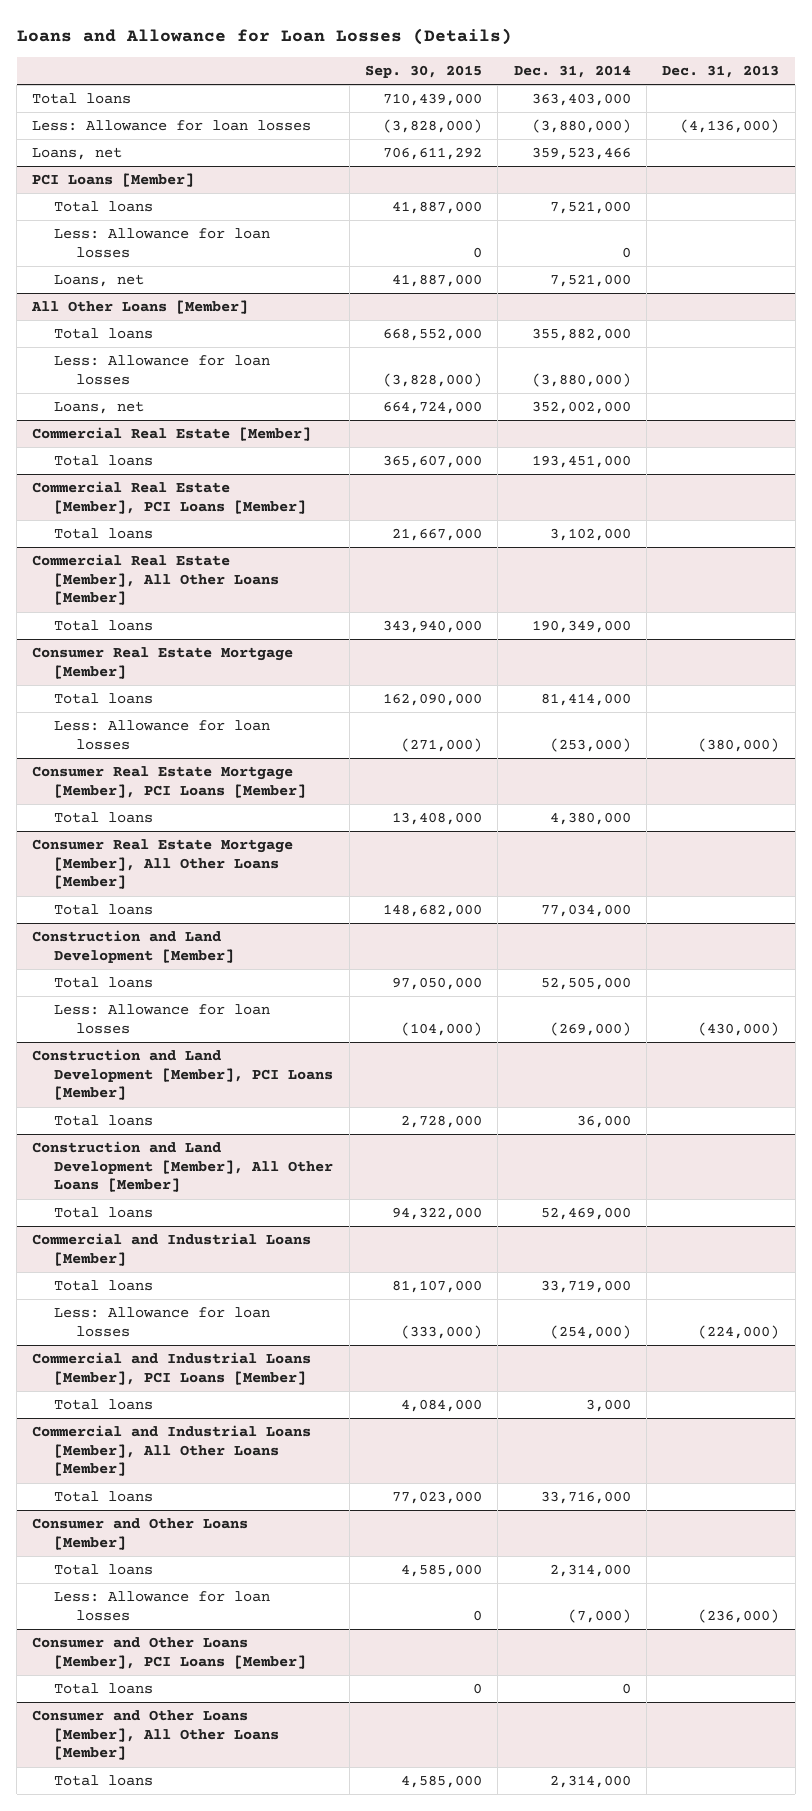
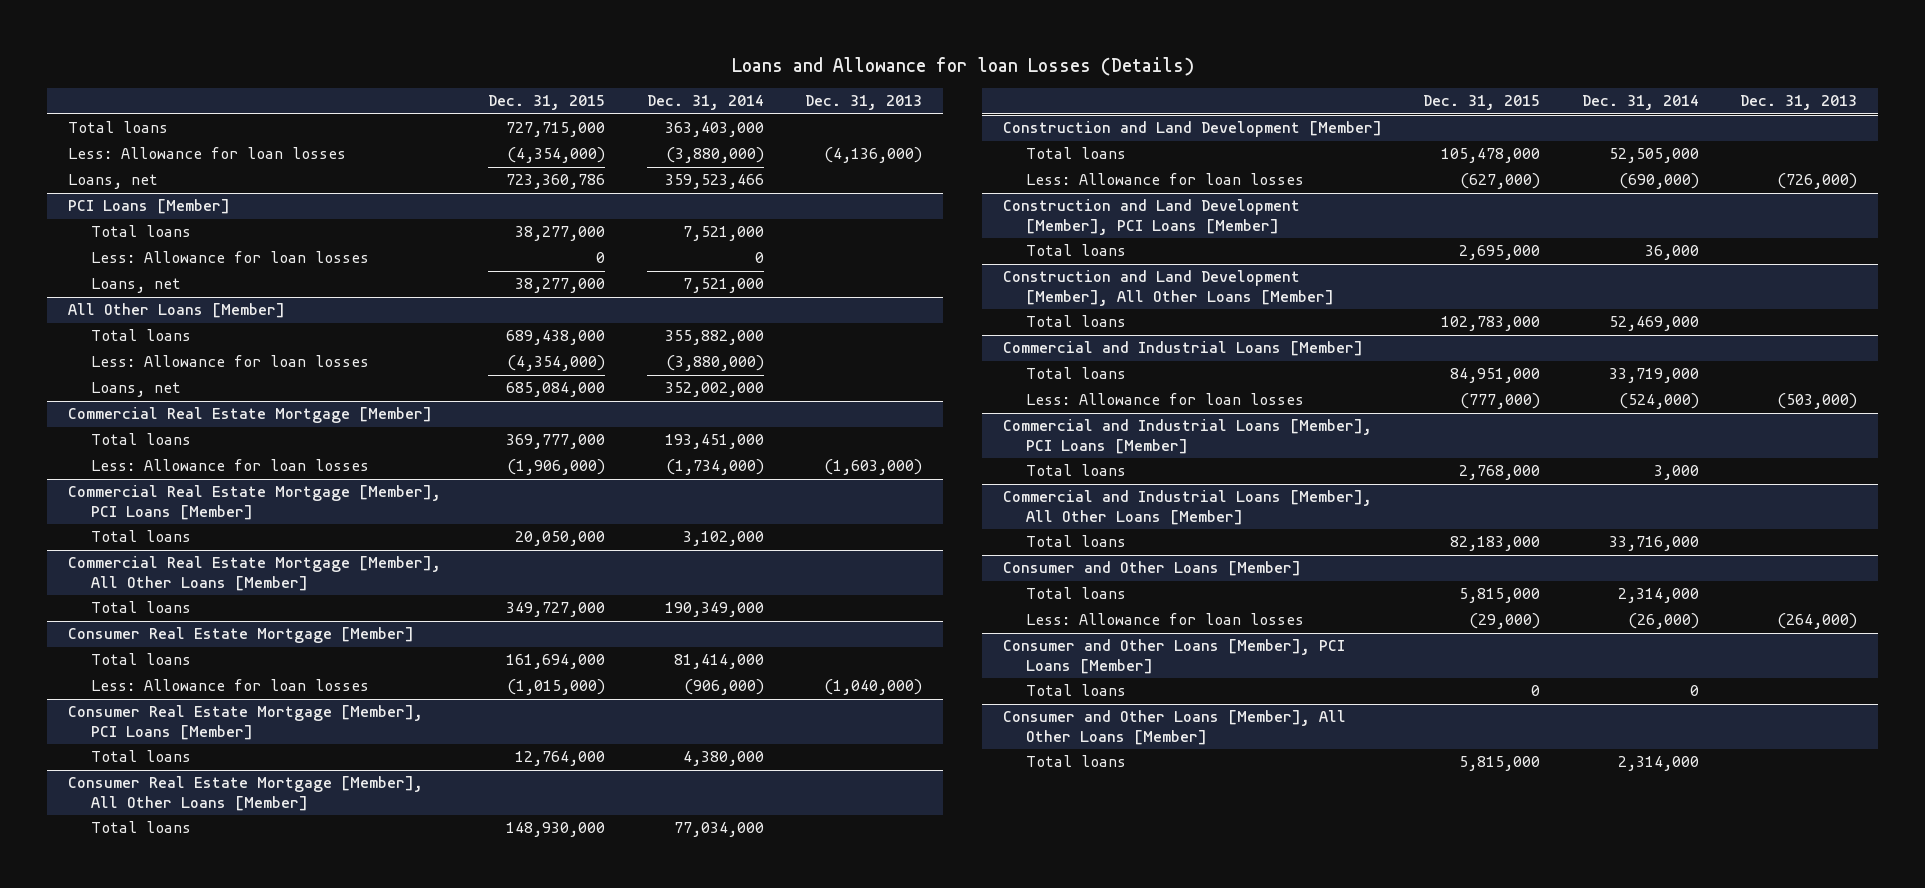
- Loans and Allowance for Loan Losses (Details)
+ Loans and Allowance for loan Losses (Details)
- | Sep. 30, 2015 | Dec. 31, 2014 | Dec. 31, 2013
+ | Dec. 31, 2015 | Dec. 31, 2014 | Dec. 31, 2013
- Commercial Real Estate [Member]
+ Commercial Real Estate Mortgage [Member]
- Commercial Real Estate [Member], PCI Loans [Member]
+ Less: Allowance for loan losses | (1,906,000) | (1,734,000) | (1,603,000)
+ Commercial Real Estate Mortgage [Member], PCI Loans [Member]
- Commercial Real Estate [Member], All Other Loans [Member]
+ Commercial Real Estate Mortgage [Member], All Other Loans [Member]
@ Consumer Real Estate Mortgage [Member]
- Less: Allowance for loan losses | (271,000) | (253,000) | (380,000)
+ Less: Allowance for loan losses | (1,015,000) | (906,000) | (1,040,000)
@ Construction and Land Development [Member]
- Less: Allowance for loan losses | (104,000) | (269,000) | (430,000)
+ Less: Allowance for loan losses | (627,000) | (690,000) | (726,000)
@ Commercial and Industrial Loans [Member]
- Less: Allowance for loan losses | (333,000) | (254,000) | (224,000)
+ Less: Allowance for loan losses | (777,000) | (524,000) | (503,000)
@ Consumer and Other Loans [Member]
- Less: Allowance for loan losses | 0 | (7,000) | (236,000)
+ Less: Allowance for loan losses | (29,000) | (26,000) | (264,000)

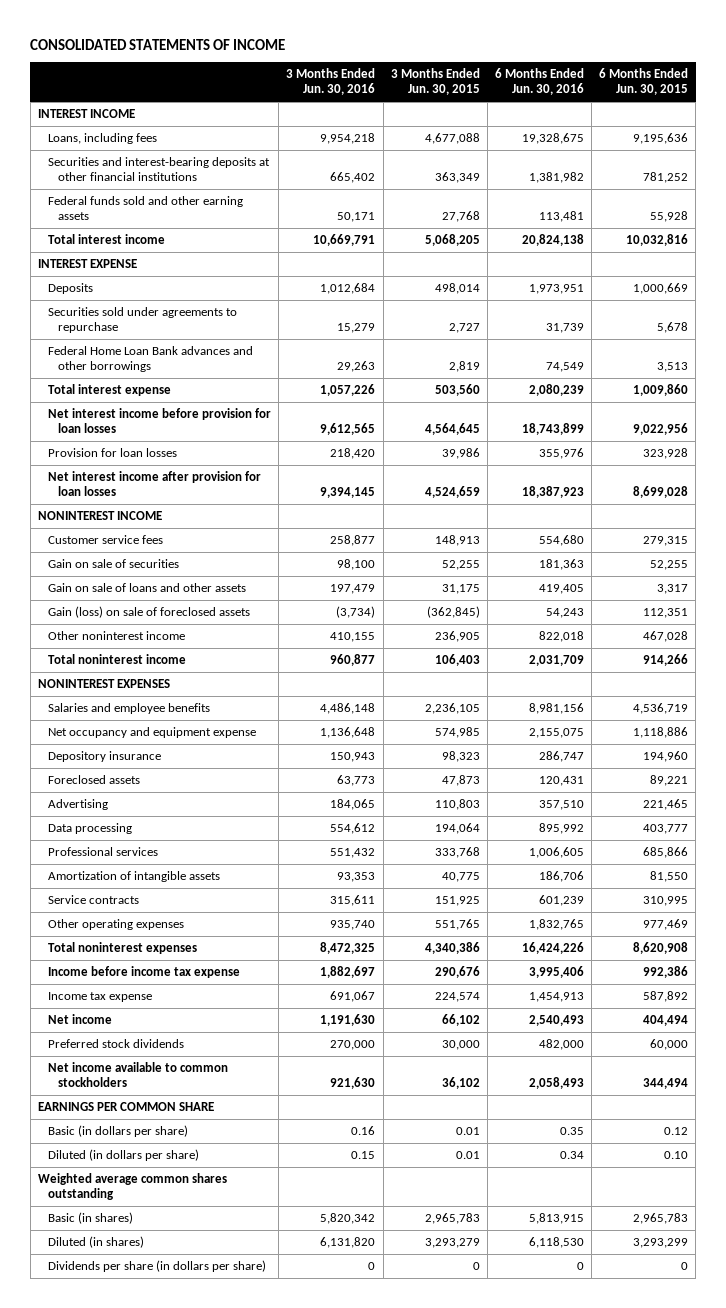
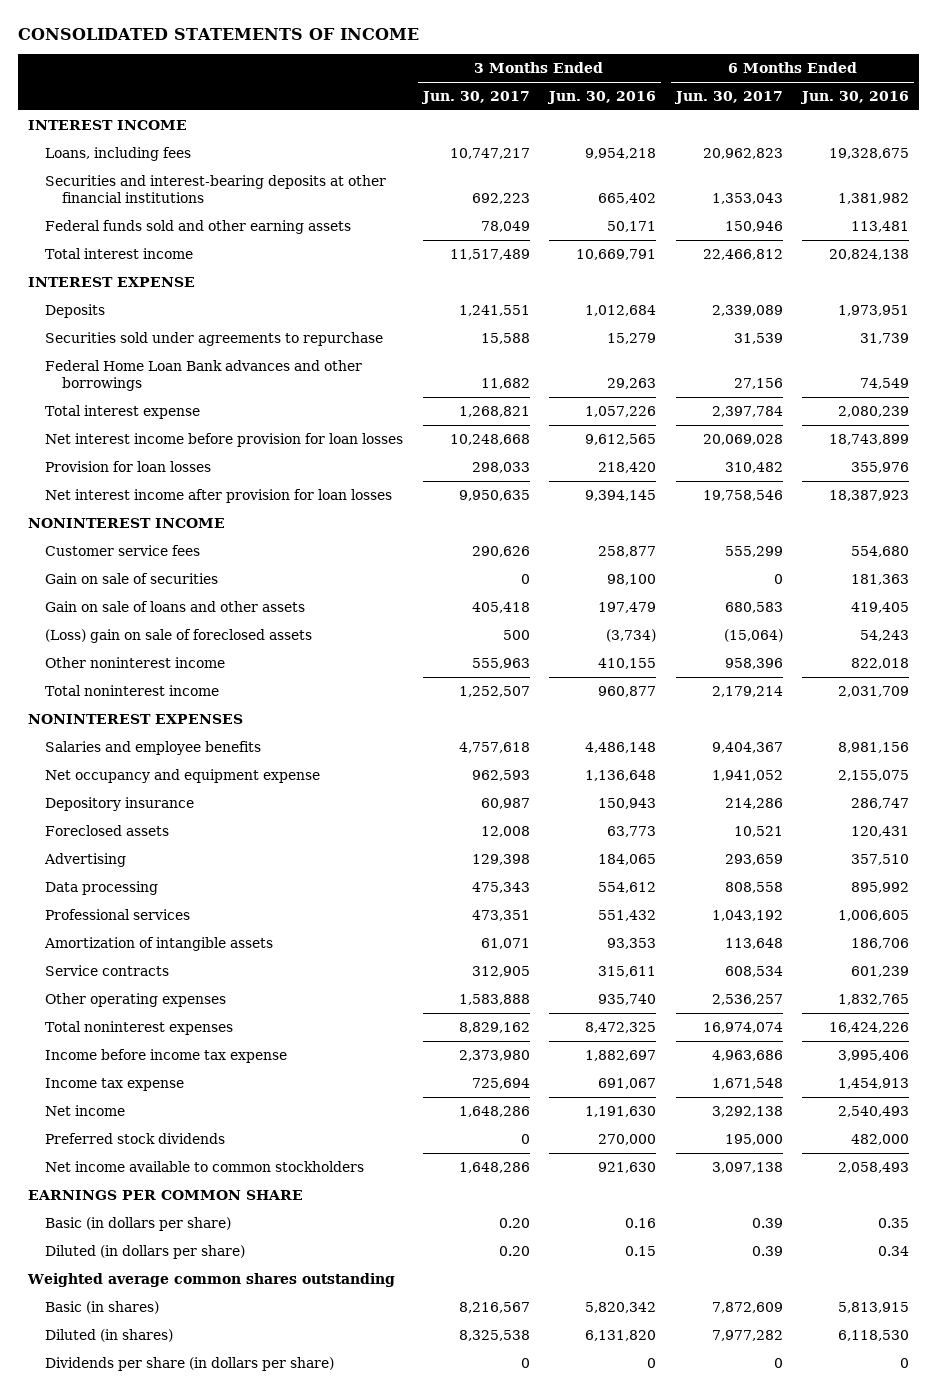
- | 3 Months Ended Jun. 30, 2016 | 3 Months Ended Jun. 30, 2015 | 6 Months Ended Jun. 30, 2016 | 6 Months Ended Jun. 30, 2015
+ | 3 Months Ended Jun. 30, 2017 | 3 Months Ended Jun. 30, 2016 | 6 Months Ended Jun. 30, 2017 | 6 Months Ended Jun. 30, 2016
- Gain (loss) on sale of foreclosed assets | (3,734) | (362,845) | 54,243 | 112,351
+ (Loss) gain on sale of foreclosed assets | 500 | (3,734) | (15,064) | 54,243

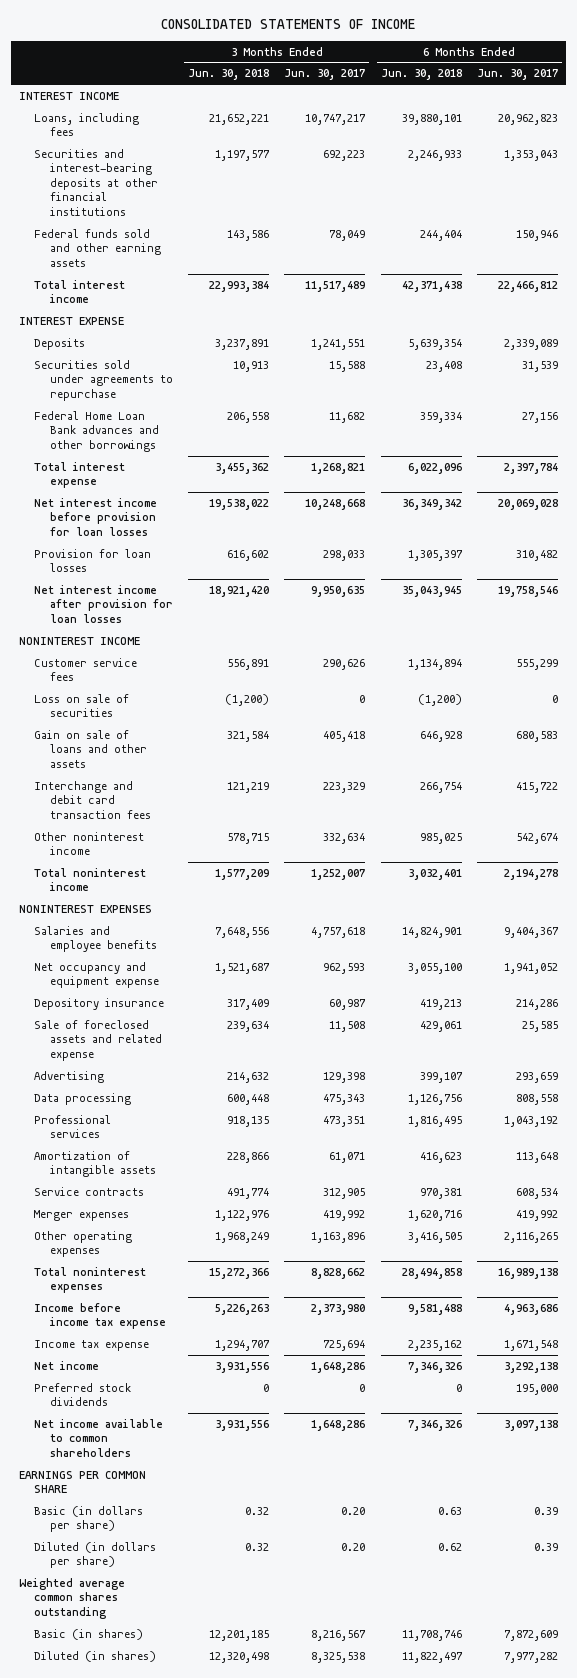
- | 3 Months Ended Jun. 30, 2017 | 3 Months Ended Jun. 30, 2016 | 6 Months Ended Jun. 30, 2017 | 6 Months Ended Jun. 30, 2016
+ | 3 Months Ended Jun. 30, 2018 | 3 Months Ended Jun. 30, 2017 | 6 Months Ended Jun. 30, 2018 | 6 Months Ended Jun. 30, 2017
- Gain on sale of securities | 0 | 98,100 | 0 | 181,363
+ Loss on sale of securities | (1,200) | 0 | (1,200) | 0
- (Loss) gain on sale of foreclosed assets | 500 | (3,734) | (15,064) | 54,243
- Other noninterest income | 555,963 | 410,155 | 958,396 | 822,018
- Total noninterest income | 1,252,507 | 960,877 | 2,179,214 | 2,031,709
+ Interchange and debit card transaction fees | 121,219 | 223,329 | 266,754 | 415,722
+ Other noninterest income | 578,715 | 332,634 | 985,025 | 542,674
+ Total noninterest income | 1,577,209 | 1,252,007 | 3,032,401 | 2,194,278
- Foreclosed assets | 12,008 | 63,773 | 10,521 | 120,431
+ Sale of foreclosed assets and related expense | 239,634 | 11,508 | 429,061 | 25,585
- Other operating expenses | 1,583,888 | 935,740 | 2,536,257 | 1,832,765
- Total noninterest expenses | 8,829,162 | 8,472,325 | 16,974,074 | 16,424,226
+ Merger expenses | 1,122,976 | 419,992 | 1,620,716 | 419,992
+ Other operating expenses | 1,968,249 | 1,163,896 | 3,416,505 | 2,116,265
+ Total noninterest expenses | 15,272,366 | 8,828,662 | 28,494,858 | 16,989,138
- Net income available to common stockholders | 1,648,286 | 921,630 | 3,097,138 | 2,058,493
+ Net income available to common shareholders | 3,931,556 | 1,648,286 | 7,346,326 | 3,097,138
- Dividends per share (in dollars per share) | 0 | 0 | 0 | 0

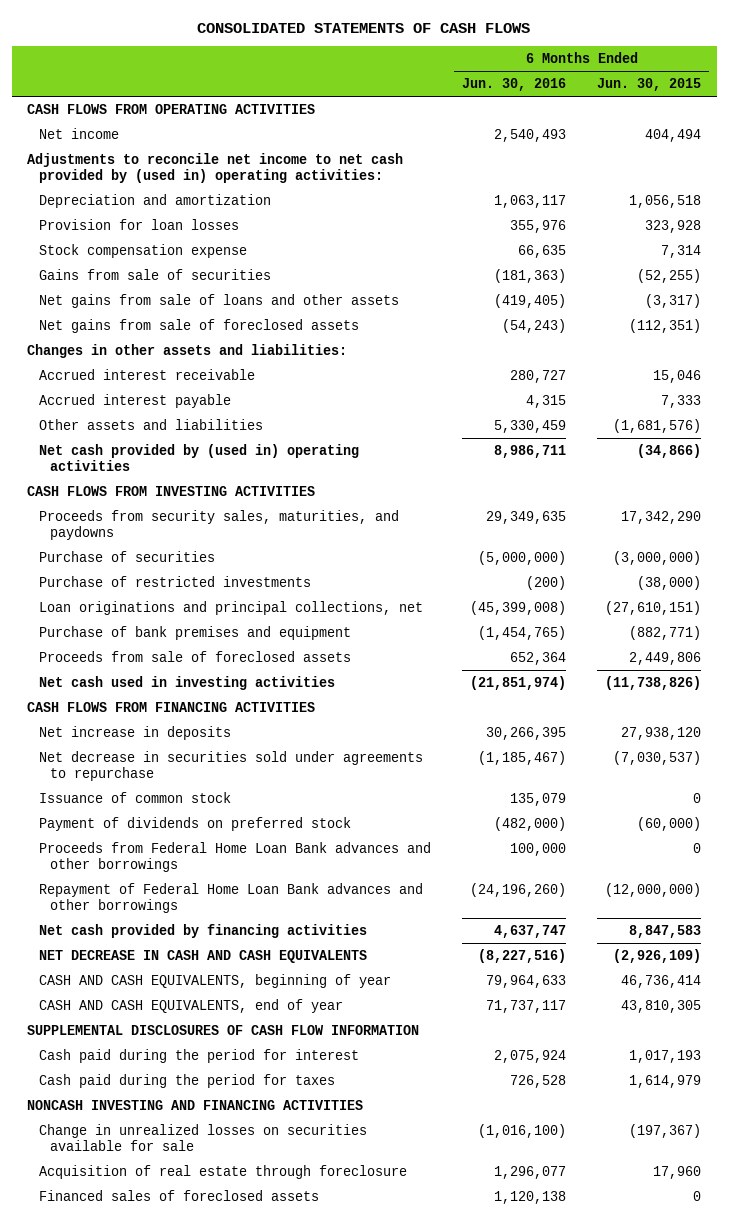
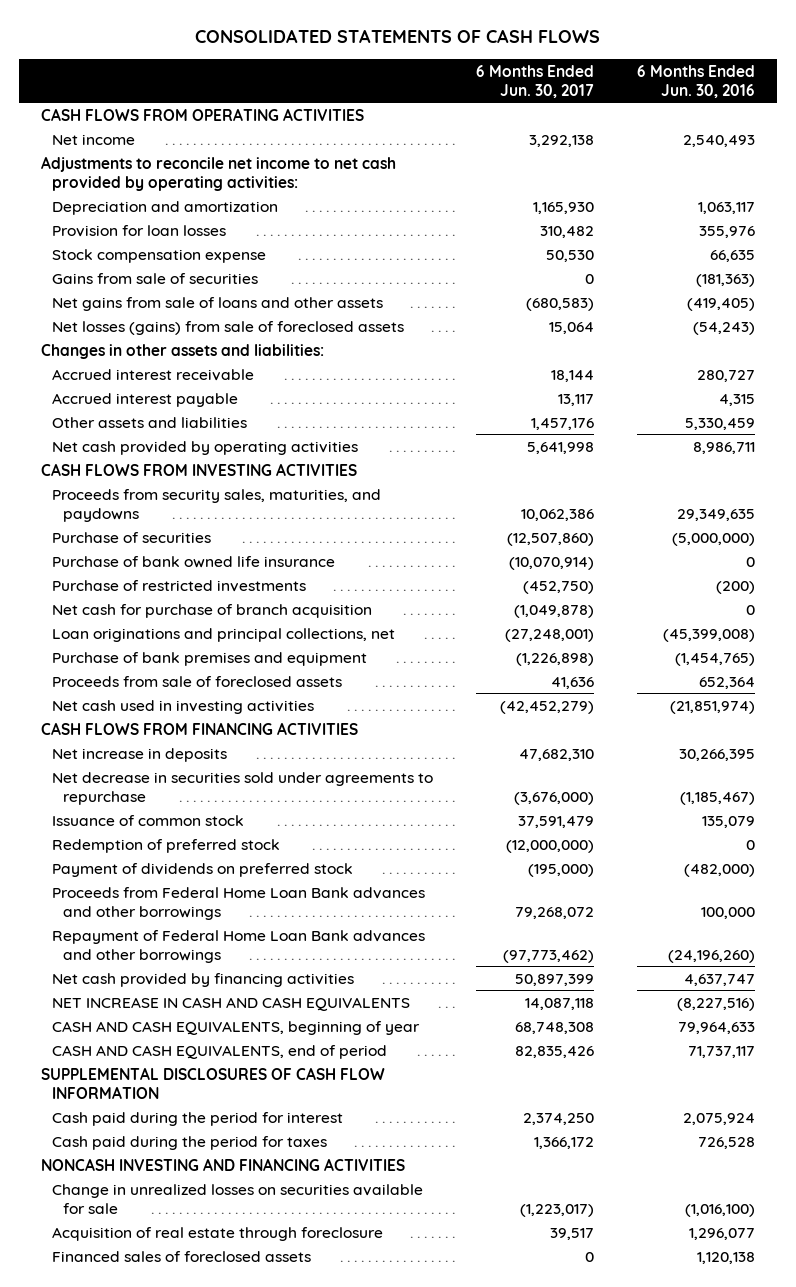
- | 6 Months Ended Jun. 30, 2016 | 6 Months Ended Jun. 30, 2015
+ | 6 Months Ended Jun. 30, 2017 | 6 Months Ended Jun. 30, 2016
- Adjustments to reconcile net income to net cash provided by (used in) operating activities:
+ Adjustments to reconcile net income to net cash provided by operating activities:
- Net gains from sale of foreclosed assets | (54,243) | (112,351)
+ Net losses (gains) from sale of foreclosed assets | 15,064 | (54,243)
- Net cash provided by (used in) operating activities | 8,986,711 | (34,866)
+ Net cash provided by operating activities | 5,641,998 | 8,986,711
+ Purchase of bank owned life insurance | (10,070,914) | 0
+ Net cash for purchase of branch acquisition | (1,049,878) | 0
+ Redemption of preferred stock | (12,000,000) | 0
- NET DECREASE IN CASH AND CASH EQUIVALENTS | (8,227,516) | (2,926,109)
+ NET INCREASE IN CASH AND CASH EQUIVALENTS | 14,087,118 | (8,227,516)
- CASH AND CASH EQUIVALENTS, end of year | 71,737,117 | 43,810,305
+ CASH AND CASH EQUIVALENTS, end of period | 82,835,426 | 71,737,117

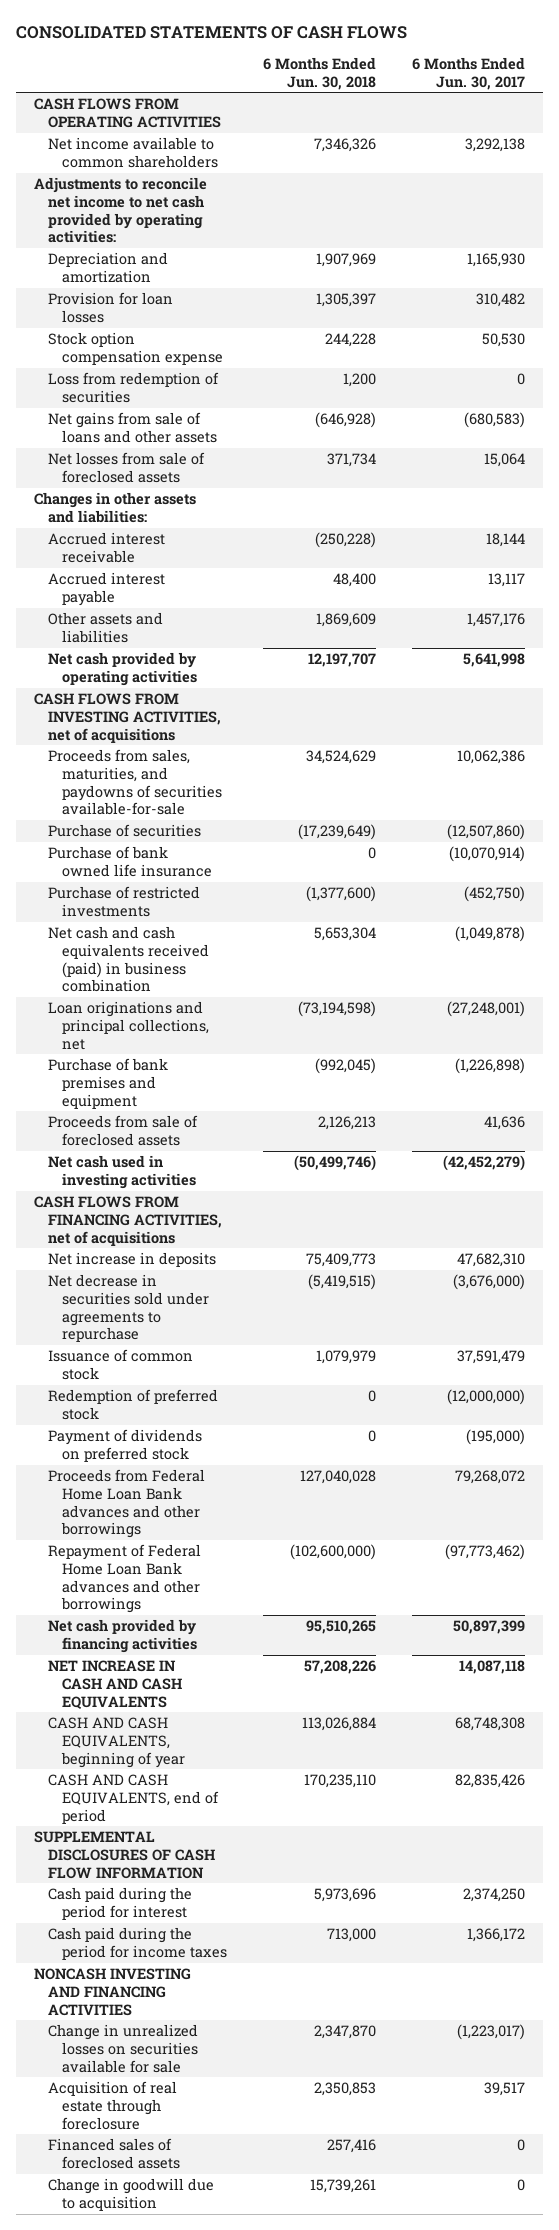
- | 6 Months Ended Jun. 30, 2017 | 6 Months Ended Jun. 30, 2016
+ | 6 Months Ended Jun. 30, 2018 | 6 Months Ended Jun. 30, 2017
- Net income | 3,292,138 | 2,540,493
+ Net income available to common shareholders | 7,346,326 | 3,292,138
- Stock compensation expense | 50,530 | 66,635
- Gains from sale of securities | 0 | (181,363)
+ Stock option compensation expense | 244,228 | 50,530
+ Loss from redemption of securities | 1,200 | 0
- Net losses (gains) from sale of foreclosed assets | 15,064 | (54,243)
+ Net losses from sale of foreclosed assets | 371,734 | 15,064
- CASH FLOWS FROM INVESTING ACTIVITIES
- Proceeds from security sales, maturities, and paydowns | 10,062,386 | 29,349,635
+ CASH FLOWS FROM INVESTING ACTIVITIES, net of acquisitions
+ Proceeds from sales, maturities, and paydowns of securities available-for-sale | 34,524,629 | 10,062,386
- Net cash for purchase of branch acquisition | (1,049,878) | 0
+ Net cash and cash equivalents received (paid) in business combination | 5,653,304 | (1,049,878)
- CASH FLOWS FROM FINANCING ACTIVITIES
+ CASH FLOWS FROM FINANCING ACTIVITIES, net of acquisitions
- Cash paid during the period for taxes | 1,366,172 | 726,528
+ Cash paid during the period for income taxes | 713,000 | 1,366,172
+ Change in goodwill due to acquisition | 15,739,261 | 0

